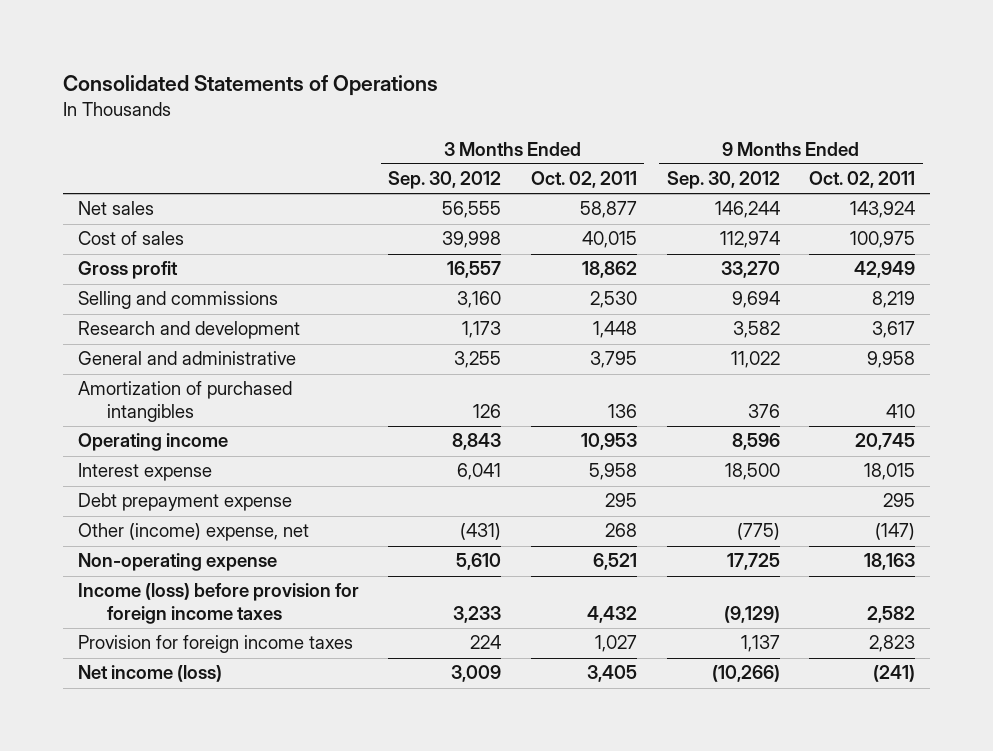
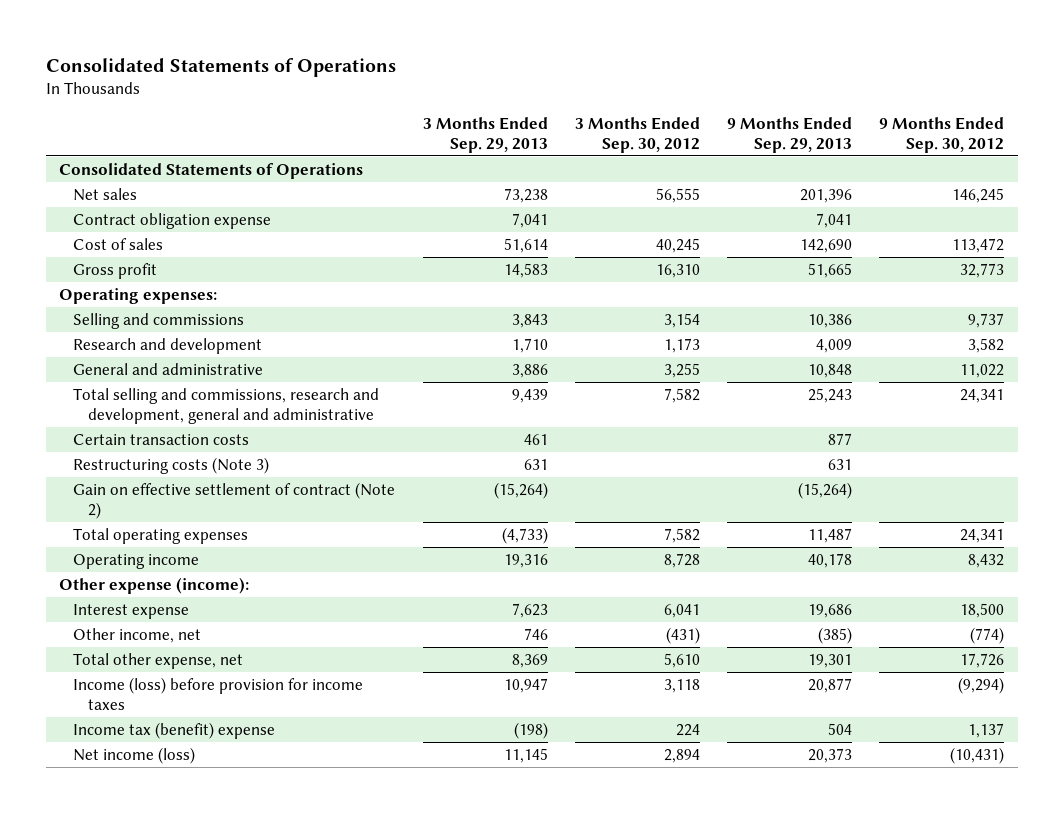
- | 3 Months Ended Sep. 30, 2012 | 3 Months Ended Oct. 02, 2011 | 9 Months Ended Sep. 30, 2012 | 9 Months Ended Oct. 02, 2011
+ | 3 Months Ended Sep. 29, 2013 | 3 Months Ended Sep. 30, 2012 | 9 Months Ended Sep. 29, 2013 | 9 Months Ended Sep. 30, 2012
- Net sales | 56,555 | 58,877 | 146,244 | 143,924
- Cost of sales | 39,998 | 40,015 | 112,974 | 100,975
- Gross profit | 16,557 | 18,862 | 33,270 | 42,949
- Selling and commissions | 3,160 | 2,530 | 9,694 | 8,219
+ Consolidated Statements of Operations
+ Net sales | 73,238 | 56,555 | 201,396 | 146,245
+ Contract obligation expense | 7,041 | | 7,041 |
+ Cost of sales | 51,614 | 40,245 | 142,690 | 113,472
+ Gross profit | 14,583 | 16,310 | 51,665 | 32,773
+ Operating expenses:
+ Selling and commissions | 3,843 | 3,154 | 10,386 | 9,737
- Amortization of purchased intangibles | 126 | 136 | 376 | 410
- Operating income | 8,843 | 10,953 | 8,596 | 20,745
+ Total selling and commissions, research and development, general and administrative | 9,439 | 7,582 | 25,243 | 24,341
+ Certain transaction costs | 461 | | 877 |
+ Restructuring costs (Note 3) | 631 | | 631 |
+ Gain on effective settlement of contract (Note 2) | (15,264) | | (15,264) |
+ Total operating expenses | (4,733) | 7,582 | 11,487 | 24,341
+ Operating income | 19,316 | 8,728 | 40,178 | 8,432
+ Other expense (income):
- Debt prepayment expense | | 295 | | 295
- Other (income) expense, net | (431) | 268 | (775) | (147)
- Non-operating expense | 5,610 | 6,521 | 17,725 | 18,163
- Income (loss) before provision for foreign income taxes | 3,233 | 4,432 | (9,129) | 2,582
- Provision for foreign income taxes | 224 | 1,027 | 1,137 | 2,823
- Net income (loss) | 3,009 | 3,405 | (10,266) | (241)
+ Other income, net | 746 | (431) | (385) | (774)
+ Total other expense, net | 8,369 | 5,610 | 19,301 | 17,726
+ Income (loss) before provision for income taxes | 10,947 | 3,118 | 20,877 | (9,294)
+ Income tax (benefit) expense | (198) | 224 | 504 | 1,137
+ Net income (loss) | 11,145 | 2,894 | 20,373 | (10,431)

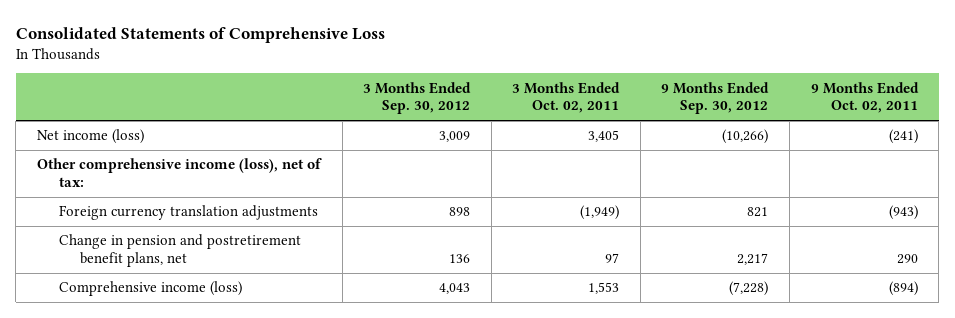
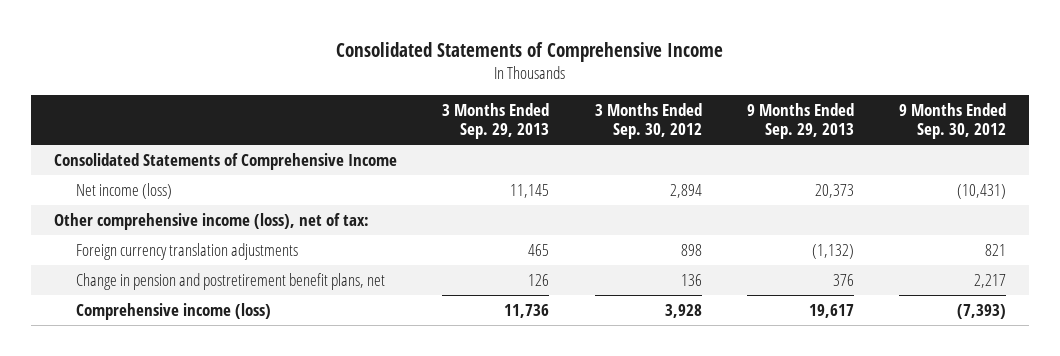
- Consolidated Statements of Comprehensive Loss
+ Consolidated Statements of Comprehensive Income
- | 3 Months Ended Sep. 30, 2012 | 3 Months Ended Oct. 02, 2011 | 9 Months Ended Sep. 30, 2012 | 9 Months Ended Oct. 02, 2011
+ | 3 Months Ended Sep. 29, 2013 | 3 Months Ended Sep. 30, 2012 | 9 Months Ended Sep. 29, 2013 | 9 Months Ended Sep. 30, 2012
- Net income (loss) | 3,009 | 3,405 | (10,266) | (241)
+ Consolidated Statements of Comprehensive Income
+ Net income (loss) | 11,145 | 2,894 | 20,373 | (10,431)
- Comprehensive income (loss) | 4,043 | 1,553 | (7,228) | (894)
+ Comprehensive income (loss) | 11,736 | 3,928 | 19,617 | (7,393)

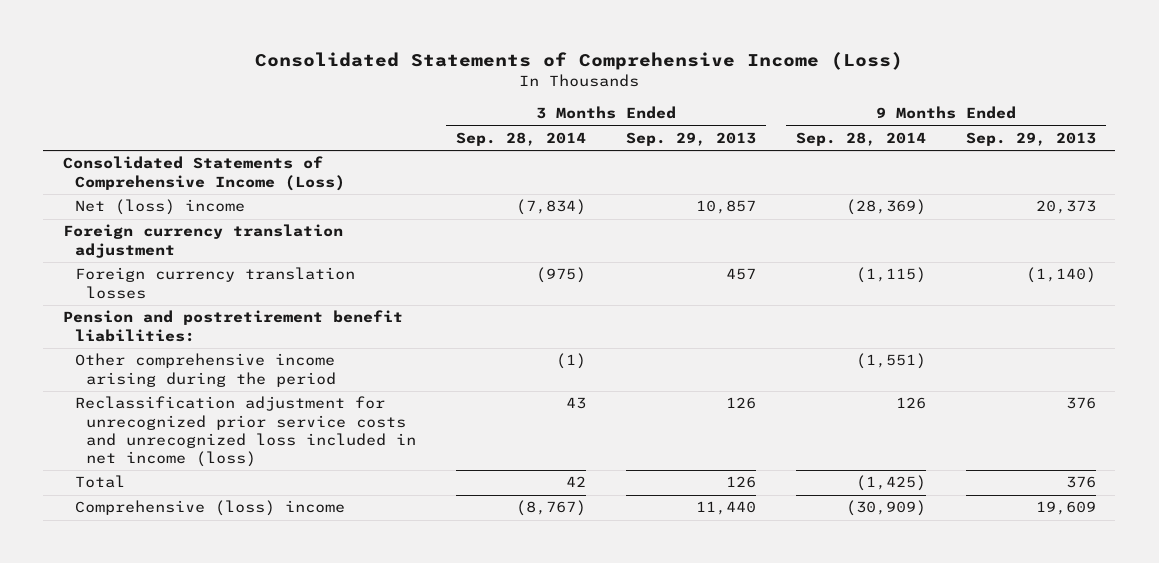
- Consolidated Statements of Comprehensive Income
+ Consolidated Statements of Comprehensive Income (Loss)
- | 3 Months Ended Sep. 29, 2013 | 3 Months Ended Sep. 30, 2012 | 9 Months Ended Sep. 29, 2013 | 9 Months Ended Sep. 30, 2012
+ | 3 Months Ended Sep. 28, 2014 | 3 Months Ended Sep. 29, 2013 | 9 Months Ended Sep. 28, 2014 | 9 Months Ended Sep. 29, 2013
- Consolidated Statements of Comprehensive Income
- Net income (loss) | 11,145 | 2,894 | 20,373 | (10,431)
- Other comprehensive income (loss), net of tax:
- Foreign currency translation adjustments | 465 | 898 | (1,132) | 821
- Change in pension and postretirement benefit plans, net | 126 | 136 | 376 | 2,217
- Comprehensive income (loss) | 11,736 | 3,928 | 19,617 | (7,393)
+ Consolidated Statements of Comprehensive Income (Loss)
+ Net (loss) income | (7,834) | 10,857 | (28,369) | 20,373
+ Foreign currency translation adjustment
+ Foreign currency translation losses | (975) | 457 | (1,115) | (1,140)
+ Pension and postretirement benefit liabilities:
+ Other comprehensive income arising during the period | (1) | | (1,551) |
+ Reclassification adjustment for unrecognized prior service costs and unrecognized loss included in net income (loss) | 43 | 126 | 126 | 376
+ Total | 42 | 126 | (1,425) | 376
+ Comprehensive (loss) income | (8,767) | 11,440 | (30,909) | 19,609

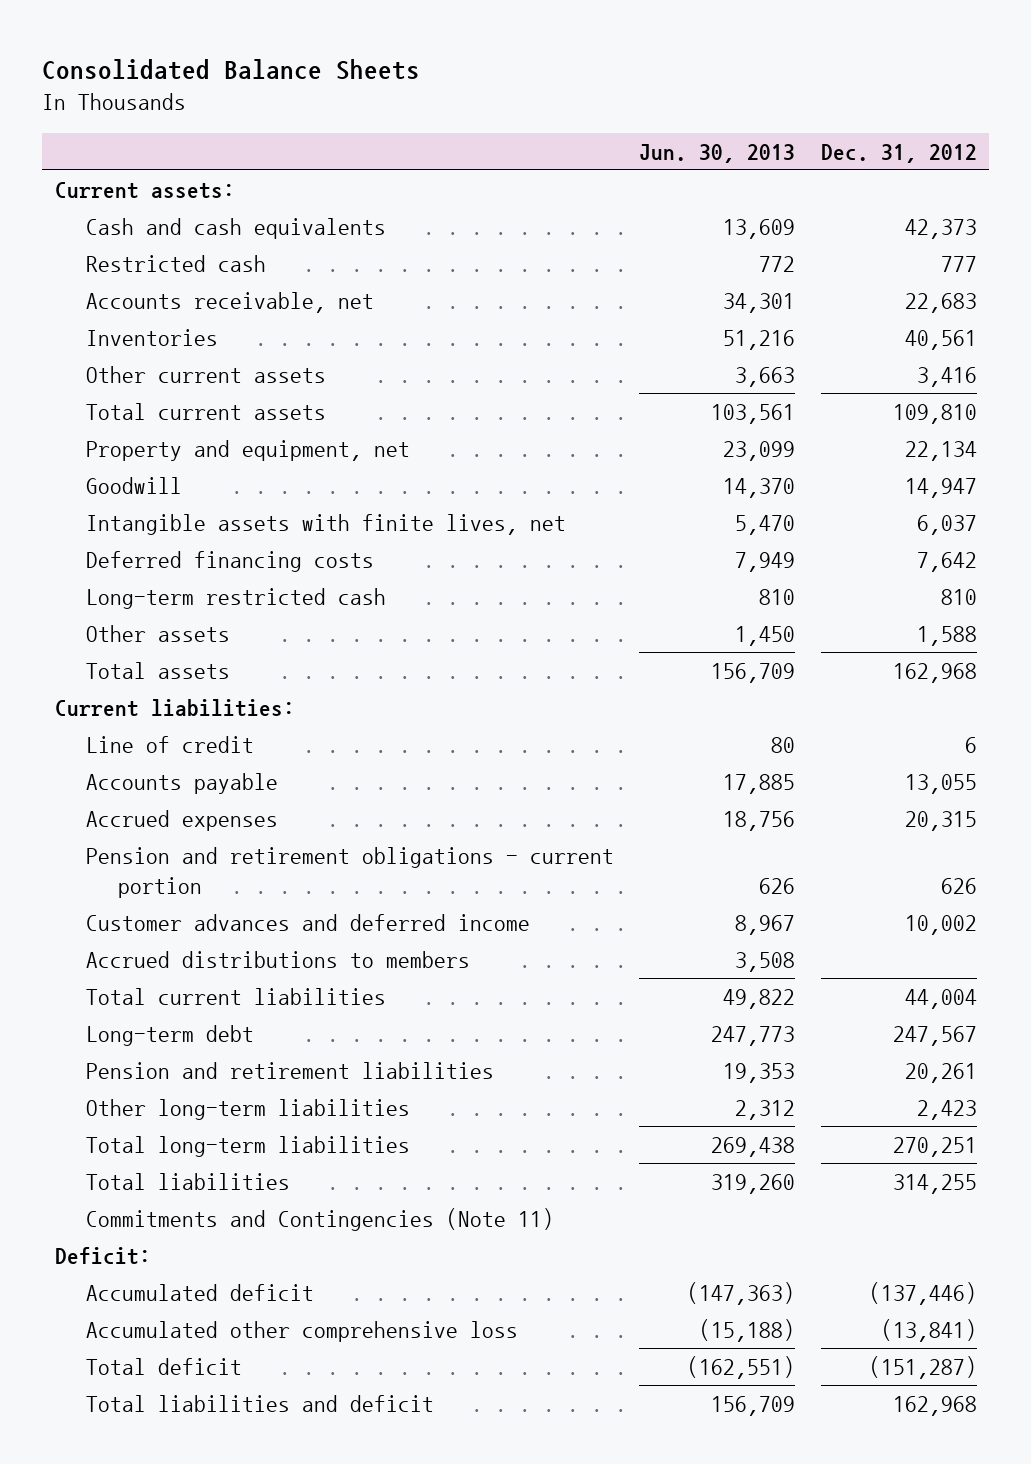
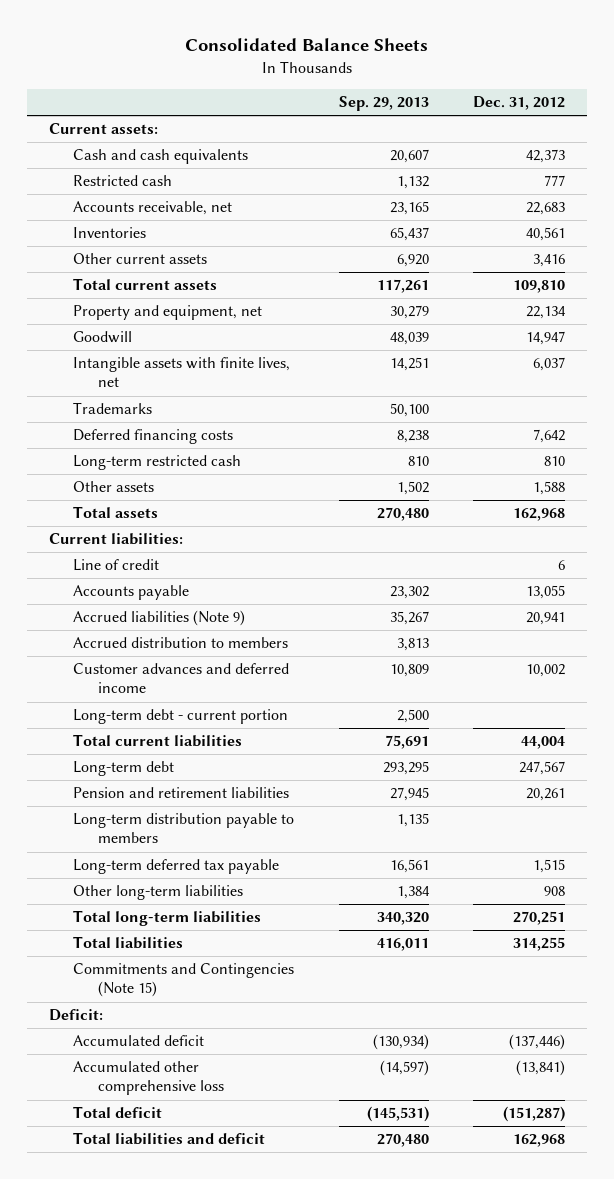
- | Jun. 30, 2013 | Dec. 31, 2012
+ | Sep. 29, 2013 | Dec. 31, 2012
+ Trademarks | 50,100 |
- Accrued expenses | 18,756 | 20,315
- Pension and retirement obligations - current portion | 626 | 626
+ Accrued liabilities (Note 9) | 35,267 | 20,941
+ Accrued distribution to members | 3,813 |
- Accrued distributions to members | 3,508 |
+ Long-term debt - current portion | 2,500 |
- Other long-term liabilities | 2,312 | 2,423
+ Long-term distribution payable to members | 1,135 |
+ Long-term deferred tax payable | 16,561 | 1,515
+ Other long-term liabilities | 1,384 | 908
- Commitments and Contingencies (Note 11)
+ Commitments and Contingencies (Note 15)

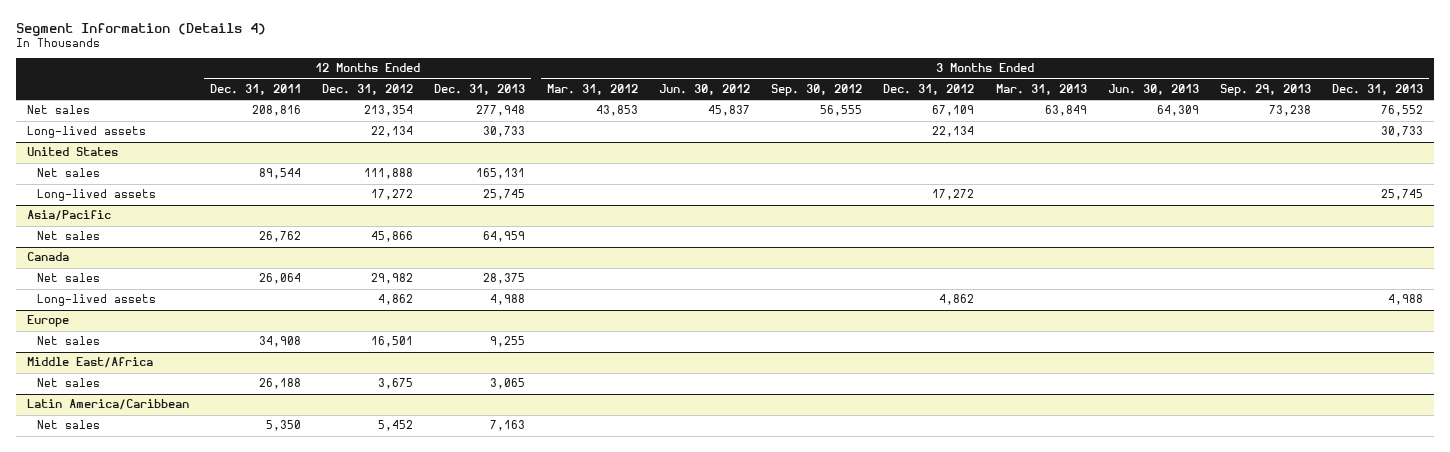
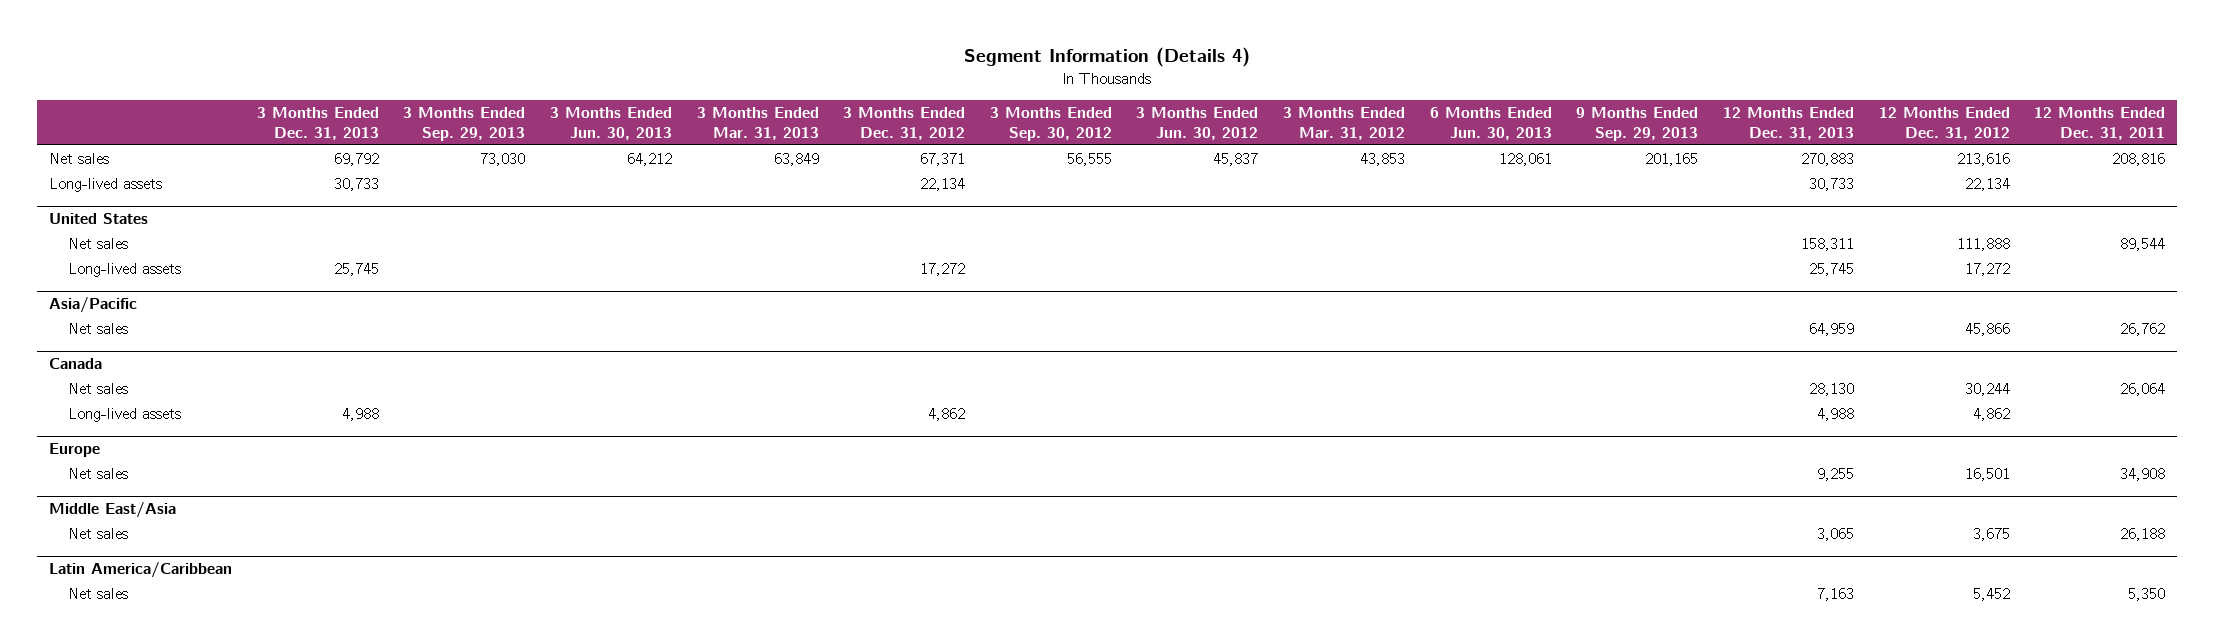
- | 12 Months Ended Dec. 31, 2011 | 12 Months Ended Dec. 31, 2012 | 12 Months Ended Dec. 31, 2013 | 3 Months Ended Mar. 31, 2012 | 3 Months Ended Jun. 30, 2012 | 3 Months Ended Sep. 30, 2012 | 3 Months Ended Dec. 31, 2012 | 3 Months Ended Mar. 31, 2013 | 3 Months Ended Jun. 30, 2013 | 3 Months Ended Sep. 29, 2013 | 3 Months Ended Dec. 31, 2013
+ | 3 Months Ended Dec. 31, 2013 | 3 Months Ended Sep. 29, 2013 | 3 Months Ended Jun. 30, 2013 | 3 Months Ended Mar. 31, 2013 | 3 Months Ended Dec. 31, 2012 | 3 Months Ended Sep. 30, 2012 | 3 Months Ended Jun. 30, 2012 | 3 Months Ended Mar. 31, 2012 | 6 Months Ended Jun. 30, 2013 | 9 Months Ended Sep. 29, 2013 | 12 Months Ended Dec. 31, 2013 | 12 Months Ended Dec. 31, 2012 | 12 Months Ended Dec. 31, 2011
- Net sales | 208,816 | 213,354 | 277,948 | 43,853 | 45,837 | 56,555 | 67,109 | 63,849 | 64,309 | 73,238 | 76,552
+ Net sales | 69,792 | 73,030 | 64,212 | 63,849 | 67,371 | 56,555 | 45,837 | 43,853 | 128,061 | 201,165 | 270,883 | 213,616 | 208,816
@ United States
- Net sales | 89,544 | 111,888 | 165,131 | | | | | | | |
+ Net sales | | | | | | | | | | | 158,311 | 111,888 | 89,544
@ Canada
- Net sales | 26,064 | 29,982 | 28,375 | | | | | | | |
+ Net sales | | | | | | | | | | | 28,130 | 30,244 | 26,064
- Middle East/Africa
+ Middle East/Asia

